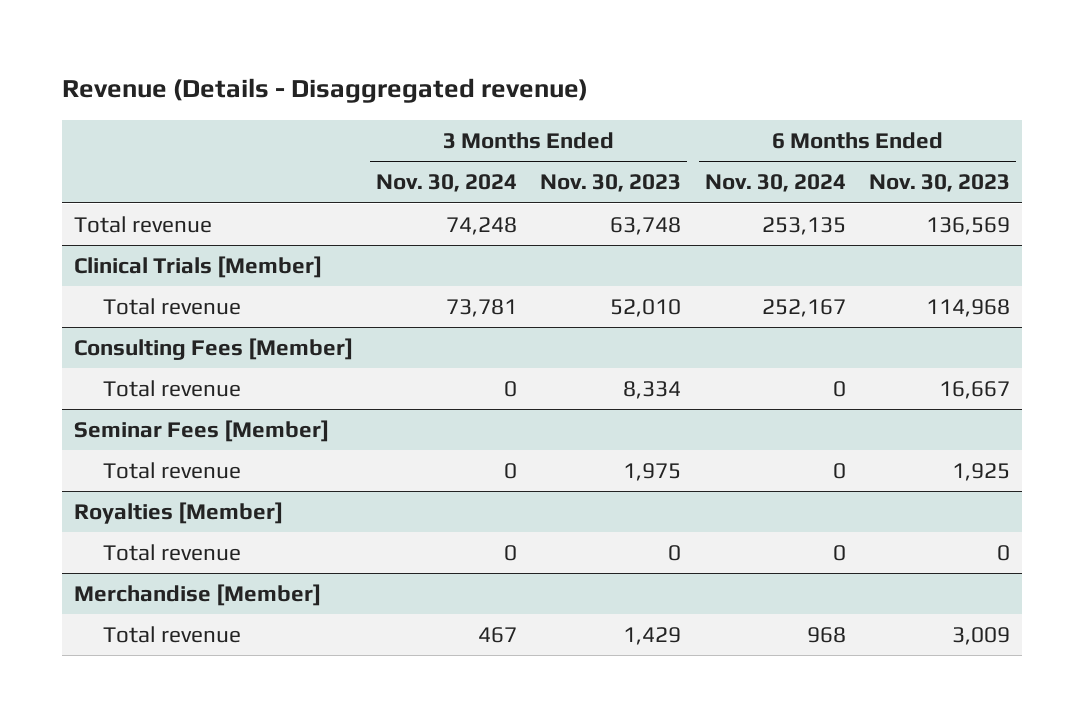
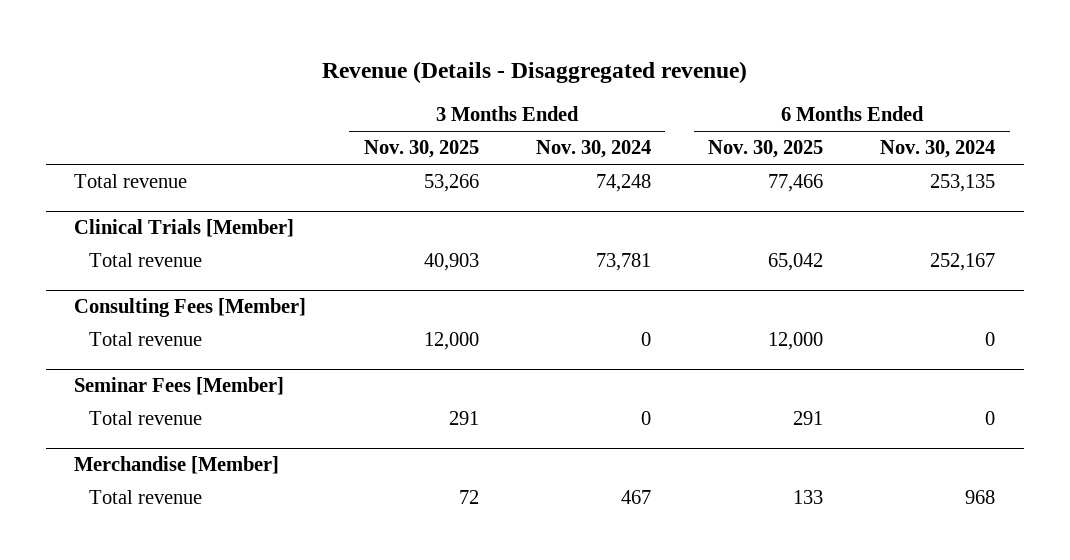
- | 3 Months Ended Nov. 30, 2024 | 3 Months Ended Nov. 30, 2023 | 6 Months Ended Nov. 30, 2024 | 6 Months Ended Nov. 30, 2023
+ | 3 Months Ended Nov. 30, 2025 | 3 Months Ended Nov. 30, 2024 | 6 Months Ended Nov. 30, 2025 | 6 Months Ended Nov. 30, 2024
- Royalties [Member]
- Total revenue | 0 | 0 | 0 | 0

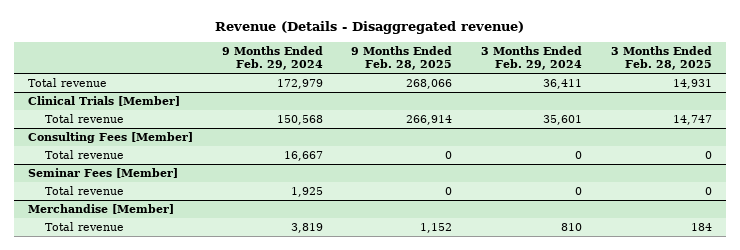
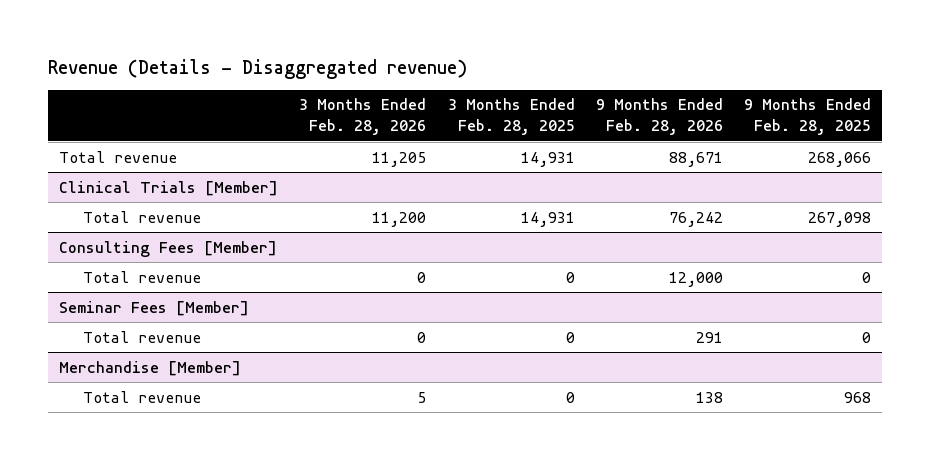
- | 9 Months Ended Feb. 29, 2024 | 9 Months Ended Feb. 28, 2025 | 3 Months Ended Feb. 29, 2024 | 3 Months Ended Feb. 28, 2025
+ | 3 Months Ended Feb. 28, 2026 | 3 Months Ended Feb. 28, 2025 | 9 Months Ended Feb. 28, 2026 | 9 Months Ended Feb. 28, 2025
@ Clinical Trials [Member]
- Total revenue | 150,568 | 266,914 | 35,601 | 14,747
+ Total revenue | 11,200 | 14,931 | 76,242 | 267,098
@ Merchandise [Member]
- Total revenue | 3,819 | 1,152 | 810 | 184
+ Total revenue | 5 | 0 | 138 | 968

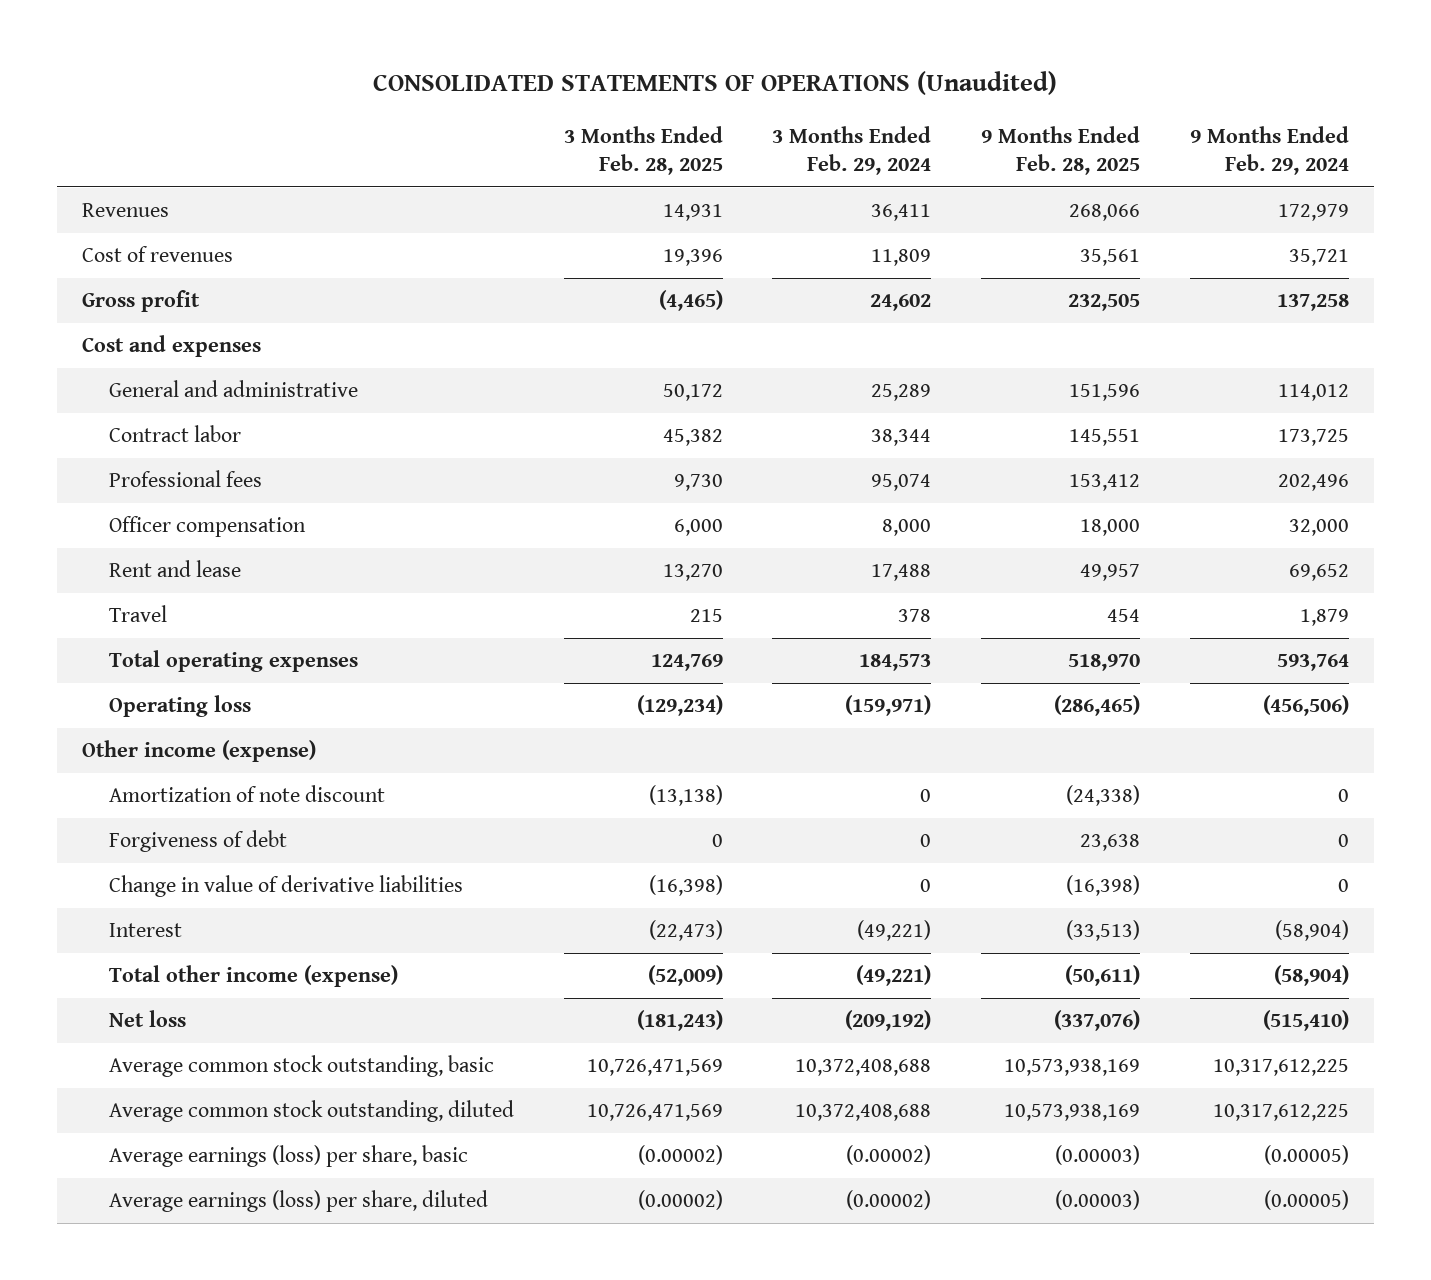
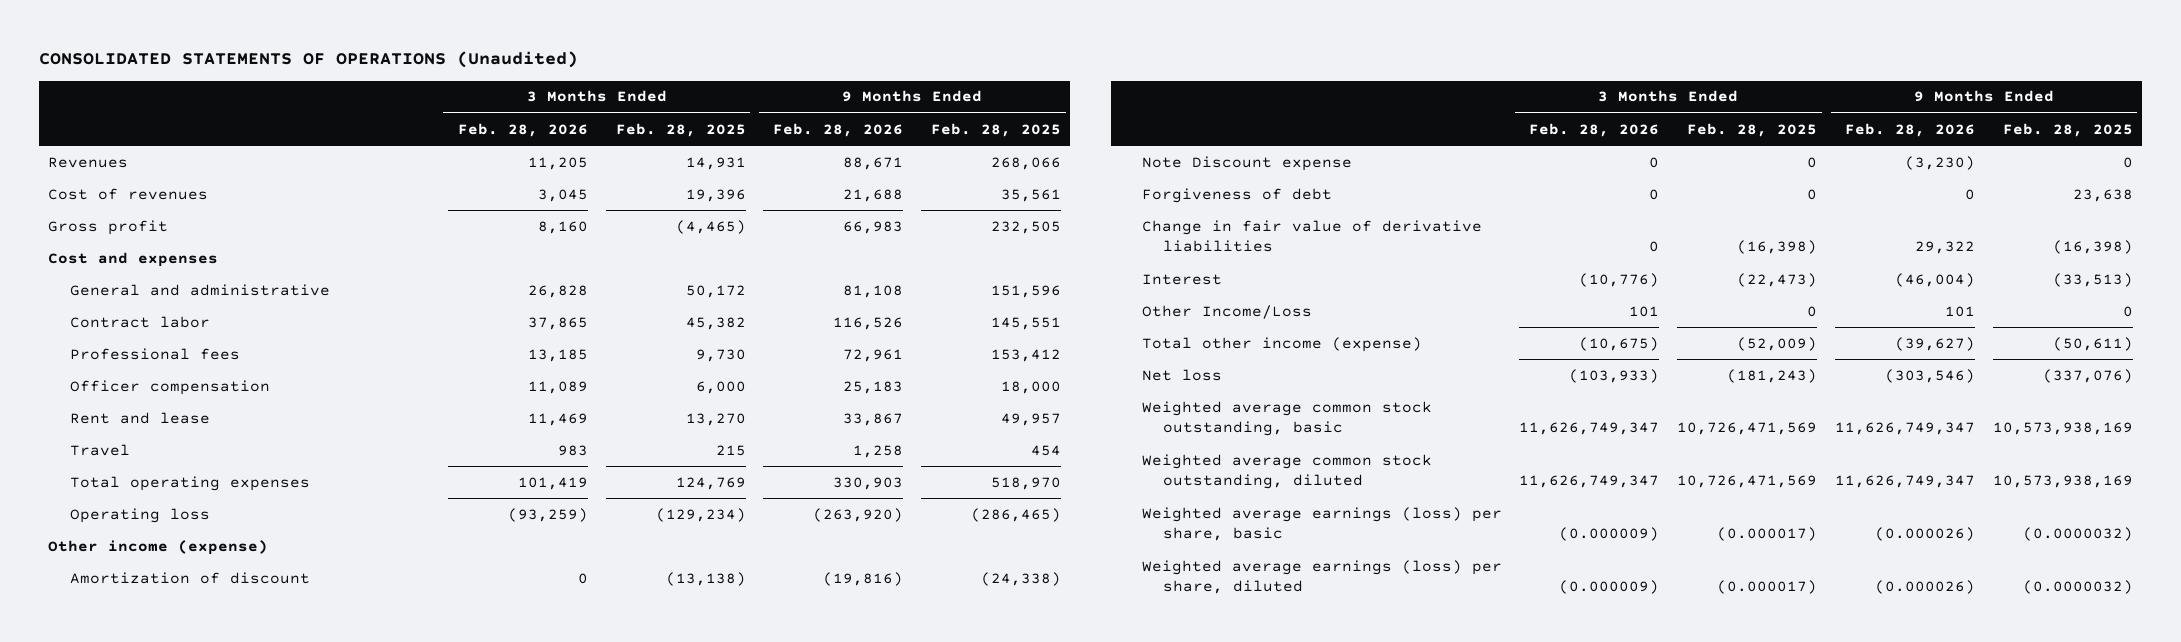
- | 3 Months Ended Feb. 28, 2025 | 3 Months Ended Feb. 29, 2024 | 9 Months Ended Feb. 28, 2025 | 9 Months Ended Feb. 29, 2024
+ | 3 Months Ended Feb. 28, 2026 | 3 Months Ended Feb. 28, 2025 | 9 Months Ended Feb. 28, 2026 | 9 Months Ended Feb. 28, 2025
- Amortization of note discount | (13,138) | 0 | (24,338) | 0
+ Amortization of discount | 0 | (13,138) | (19,816) | (24,338)
+ Note Discount expense | 0 | 0 | (3,230) | 0
- Change in value of derivative liabilities | (16,398) | 0 | (16,398) | 0
+ Change in fair value of derivative liabilities | 0 | (16,398) | 29,322 | (16,398)
+ Other Income/Loss | 101 | 0 | 101 | 0
- Average common stock outstanding, basic | 10,726,471,569 | 10,372,408,688 | 10,573,938,169 | 10,317,612,225
- Average common stock outstanding, diluted | 10,726,471,569 | 10,372,408,688 | 10,573,938,169 | 10,317,612,225
- Average earnings (loss) per share, basic | (0.00002) | (0.00002) | (0.00003) | (0.00005)
- Average earnings (loss) per share, diluted | (0.00002) | (0.00002) | (0.00003) | (0.00005)
+ Weighted average common stock outstanding, basic | 11,626,749,347 | 10,726,471,569 | 11,626,749,347 | 10,573,938,169
+ Weighted average common stock outstanding, diluted | 11,626,749,347 | 10,726,471,569 | 11,626,749,347 | 10,573,938,169
+ Weighted average earnings (loss) per share, basic | (0.000009) | (0.000017) | (0.000026) | (0.0000032)
+ Weighted average earnings (loss) per share, diluted | (0.000009) | (0.000017) | (0.000026) | (0.0000032)

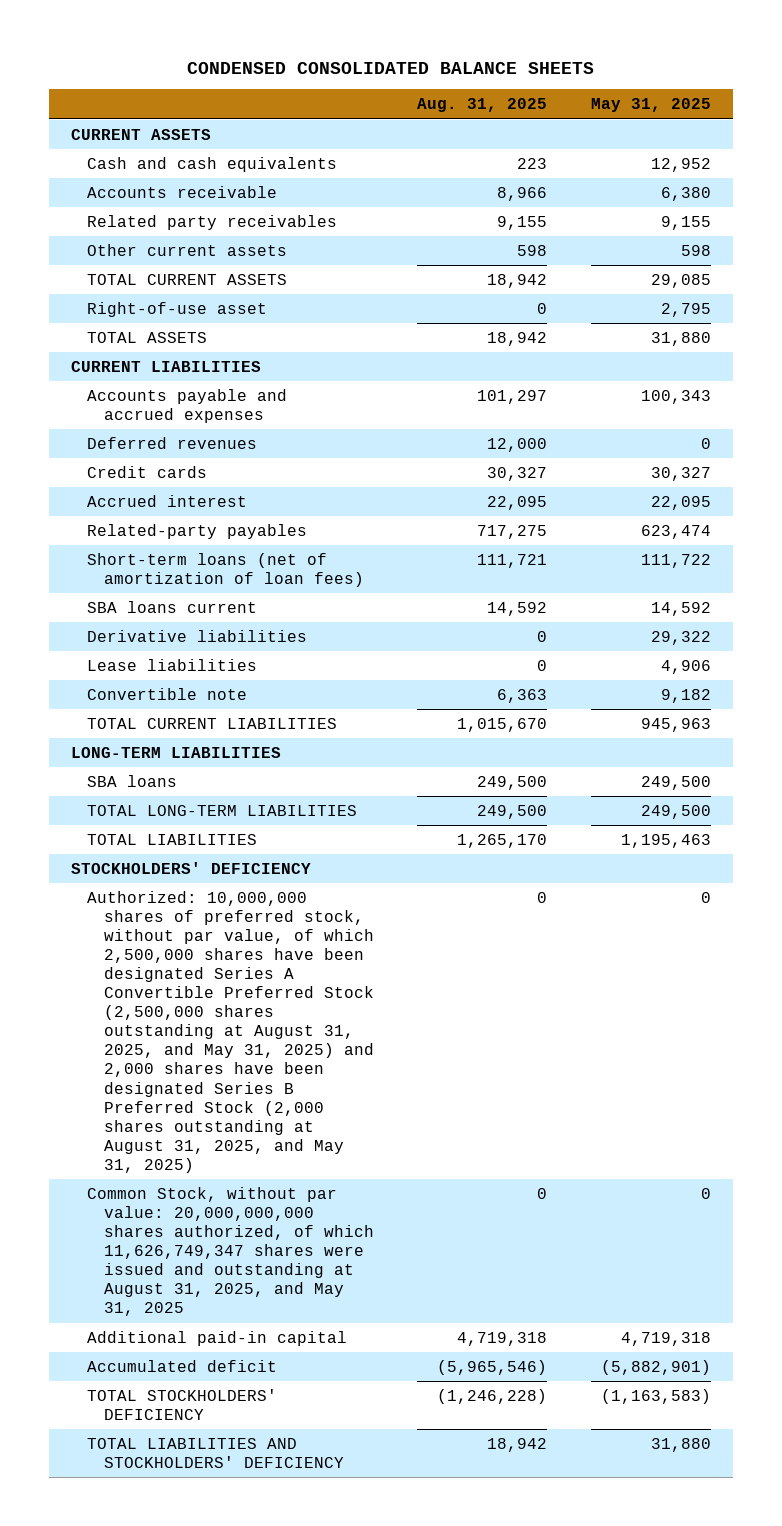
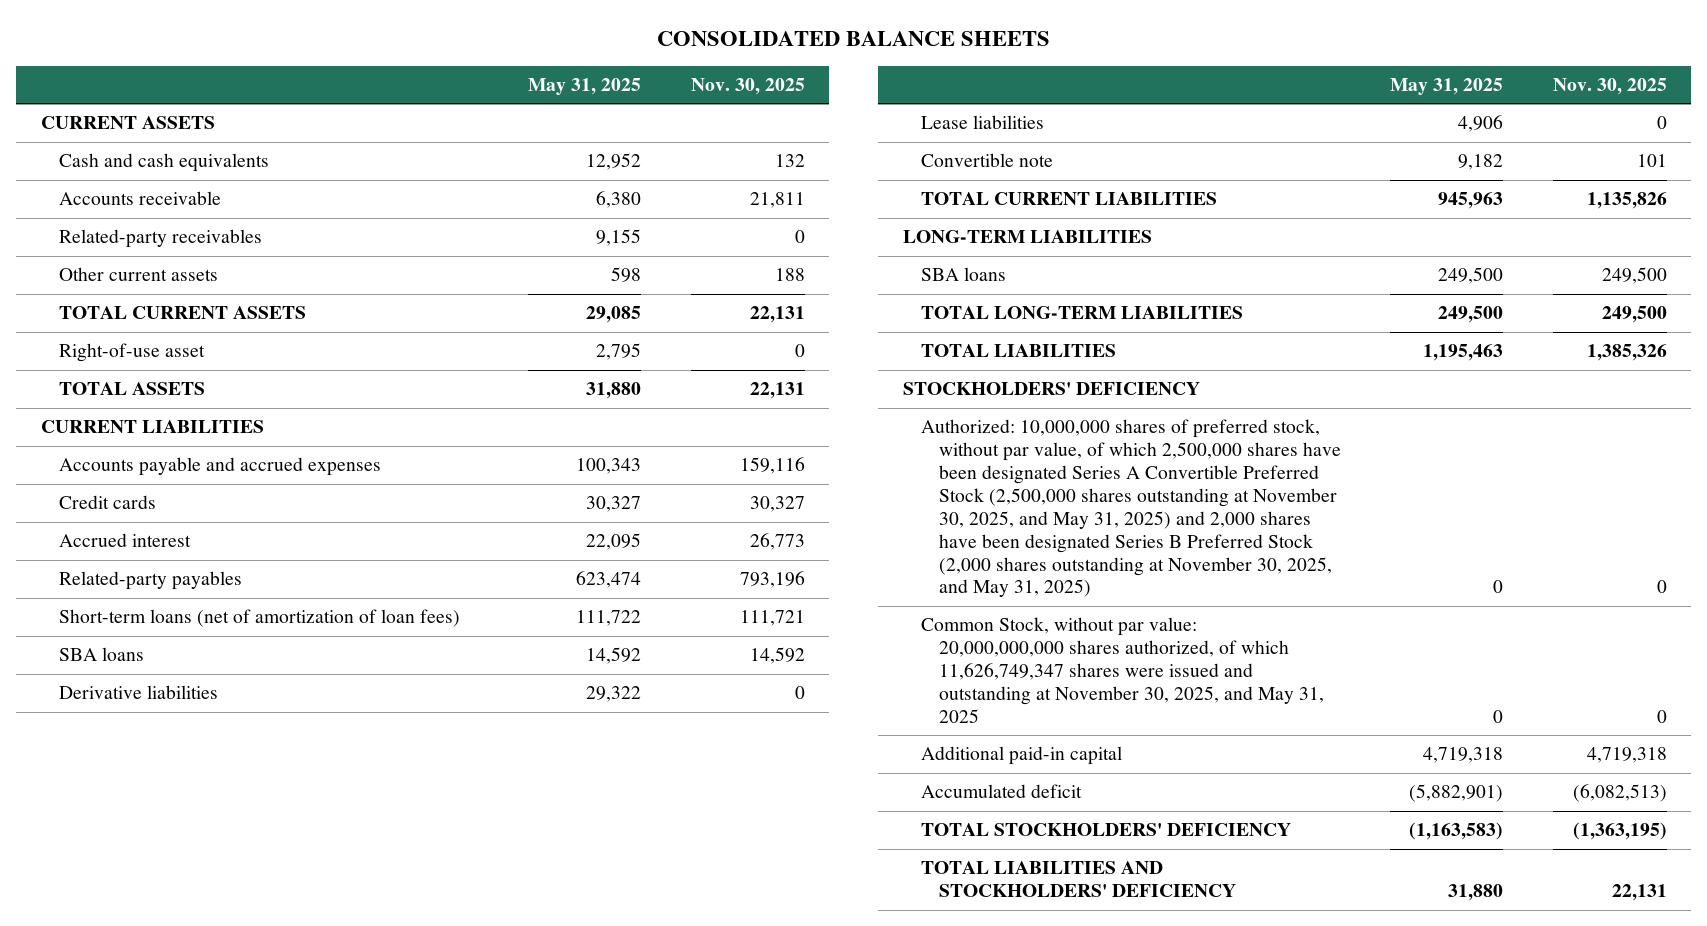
- CONDENSED CONSOLIDATED BALANCE SHEETS
+ CONSOLIDATED BALANCE SHEETS
- | Aug. 31, 2025 | May 31, 2025
+ | May 31, 2025 | Nov. 30, 2025
- Related party receivables | 9,155 | 9,155
+ Related-party receivables | 9,155 | 0
- Deferred revenues | 12,000 | 0
- SBA loans current | 14,592 | 14,592
+ SBA loans | 14,592 | 14,592
- Authorized: 10,000,000 shares of preferred stock, without par value, of which 2,500,000 shares have been designated Series A Convertible Preferred Stock (2,500,000 shares outstanding at August 31, 2025, and May 31, 2025) and 2,000 shares have been designated Series B Preferred Stock (2,000 shares outstanding at August 31, 2025, and May 31, 2025) | 0 | 0
- Common Stock, without par value: 20,000,000,000 shares authorized, of which 11,626,749,347 shares were issued and outstanding at August 31, 2025, and May 31, 2025 | 0 | 0
+ Authorized: 10,000,000 shares of preferred stock, without par value, of which 2,500,000 shares have been designated Series A Convertible Preferred Stock (2,500,000 shares outstanding at November 30, 2025, and May 31, 2025) and 2,000 shares have been designated Series B Preferred Stock (2,000 shares outstanding at November 30, 2025, and May 31, 2025) | 0 | 0
+ Common Stock, without par value: 20,000,000,000 shares authorized, of which 11,626,749,347 shares were issued and outstanding at November 30, 2025, and May 31, 2025 | 0 | 0

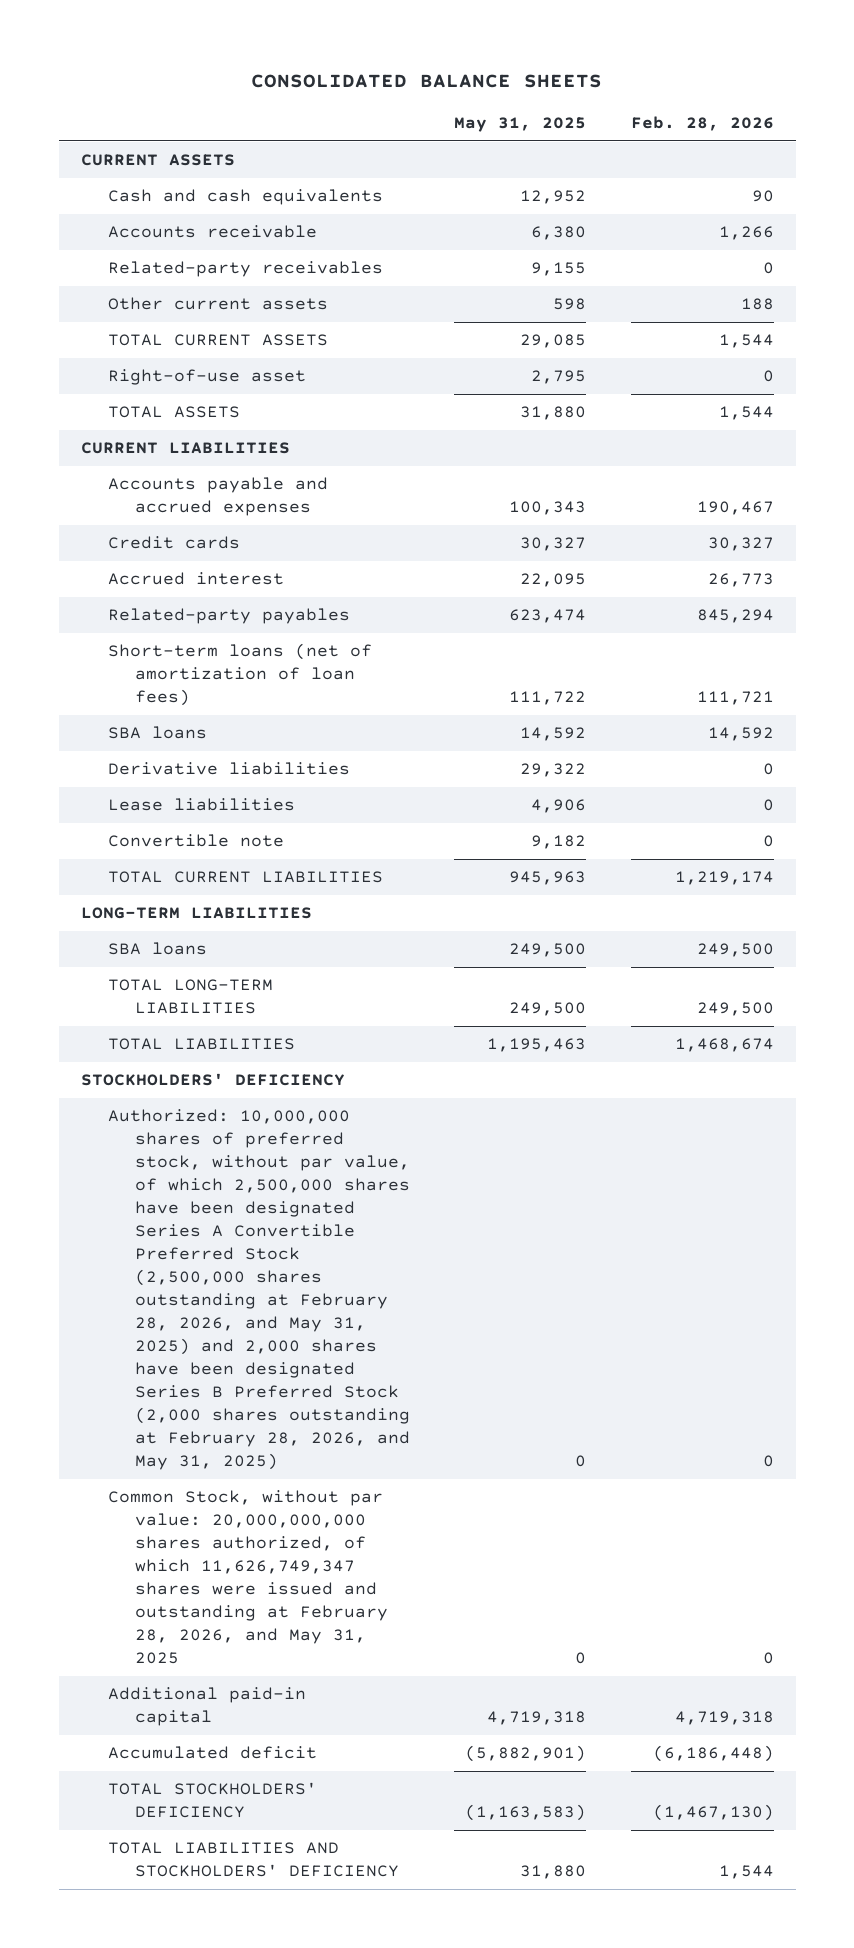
- | May 31, 2025 | Nov. 30, 2025
+ | May 31, 2025 | Feb. 28, 2026
- Authorized: 10,000,000 shares of preferred stock, without par value, of which 2,500,000 shares have been designated Series A Convertible Preferred Stock (2,500,000 shares outstanding at November 30, 2025, and May 31, 2025) and 2,000 shares have been designated Series B Preferred Stock (2,000 shares outstanding at November 30, 2025, and May 31, 2025) | 0 | 0
- Common Stock, without par value: 20,000,000,000 shares authorized, of which 11,626,749,347 shares were issued and outstanding at November 30, 2025, and May 31, 2025 | 0 | 0
+ Authorized: 10,000,000 shares of preferred stock, without par value, of which 2,500,000 shares have been designated Series A Convertible Preferred Stock (2,500,000 shares outstanding at February 28, 2026, and May 31, 2025) and 2,000 shares have been designated Series B Preferred Stock (2,000 shares outstanding at February 28, 2026, and May 31, 2025) | 0 | 0
+ Common Stock, without par value: 20,000,000,000 shares authorized, of which 11,626,749,347 shares were issued and outstanding at February 28, 2026, and May 31, 2025 | 0 | 0

